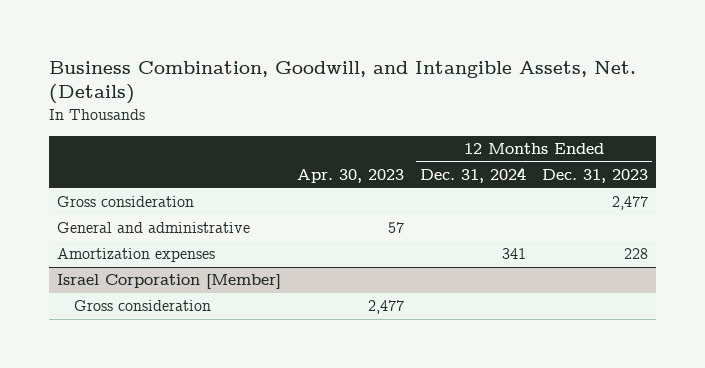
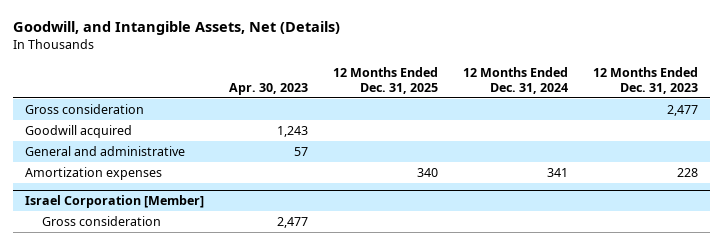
- Business Combination, Goodwill, and Intangible Assets, Net. (Details)
+ Goodwill, and Intangible Assets, Net (Details)
- | Apr. 30, 2023 | 12 Months Ended Dec. 31, 2024 | 12 Months Ended Dec. 31, 2023
+ | Apr. 30, 2023 | 12 Months Ended Dec. 31, 2025 | 12 Months Ended Dec. 31, 2024 | 12 Months Ended Dec. 31, 2023
+ Goodwill acquired | 1,243 | | |

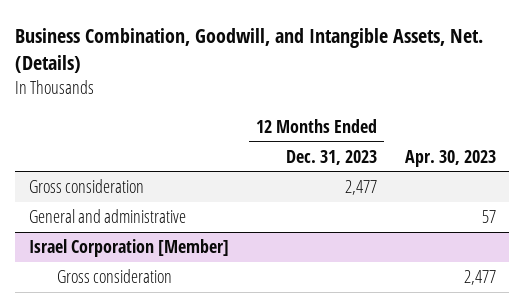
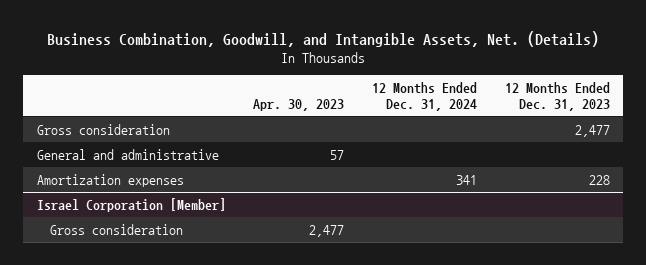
- | 12 Months Ended Dec. 31, 2023 | Apr. 30, 2023
+ | Apr. 30, 2023 | 12 Months Ended Dec. 31, 2024 | 12 Months Ended Dec. 31, 2023
+ Amortization expenses | | 341 | 228

